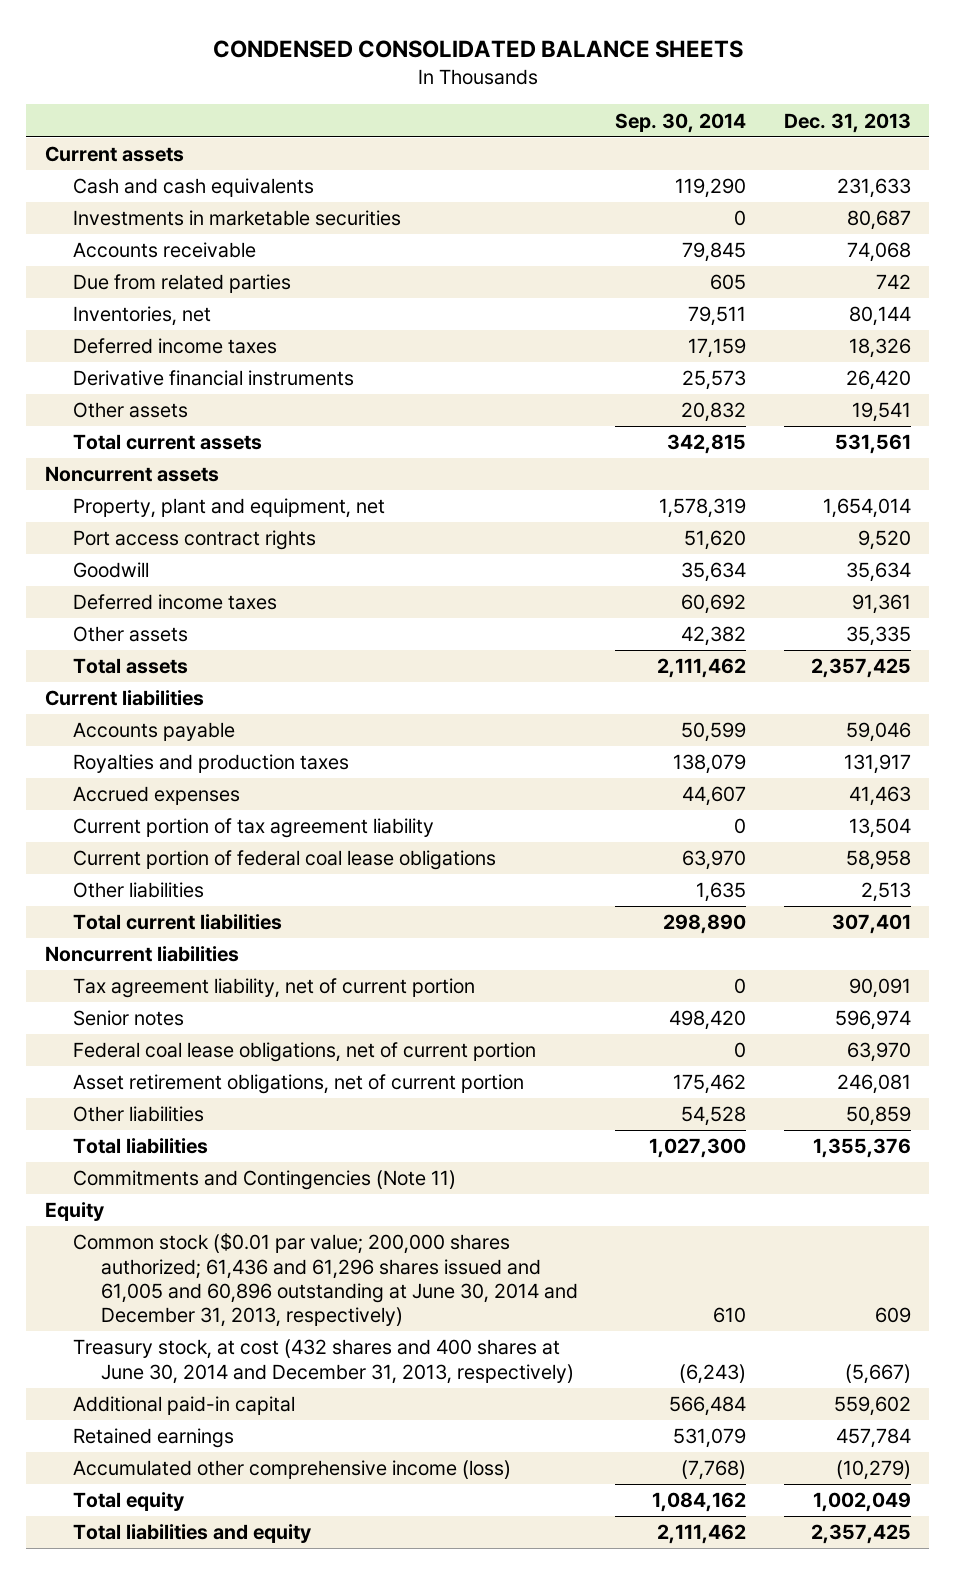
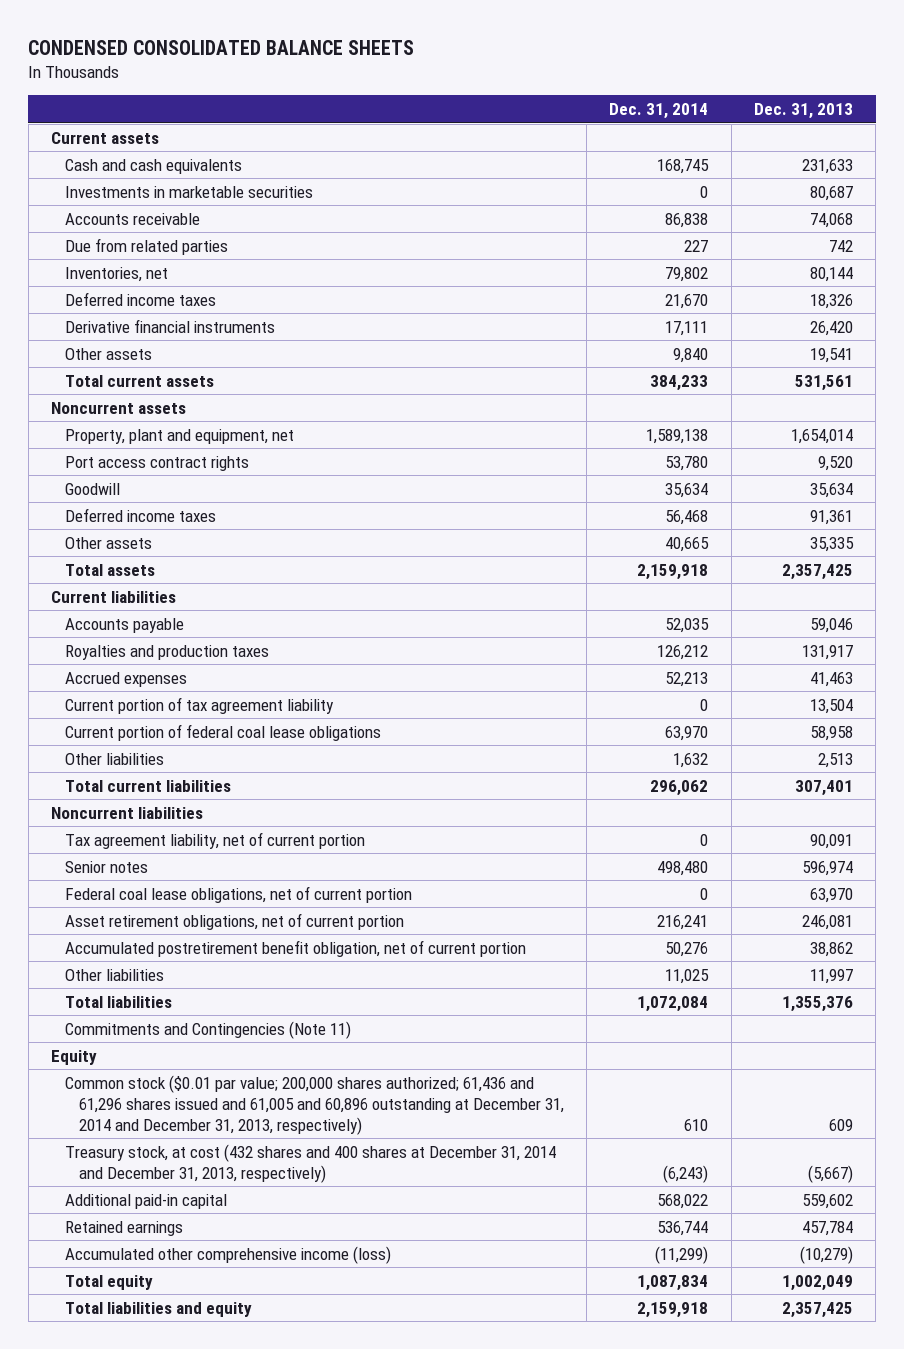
- | Sep. 30, 2014 | Dec. 31, 2013
+ | Dec. 31, 2014 | Dec. 31, 2013
- Other liabilities | 54,528 | 50,859
+ Accumulated postretirement benefit obligation, net of current portion | 50,276 | 38,862
+ Other liabilities | 11,025 | 11,997
- Common stock ($0.01 par value; 200,000 shares authorized; 61,436 and 61,296 shares issued and 61,005 and 60,896 outstanding at June 30, 2014 and December 31, 2013, respectively) | 610 | 609
- Treasury stock, at cost (432 shares and 400 shares at June 30, 2014 and December 31, 2013, respectively) | (6,243) | (5,667)
+ Common stock ($0.01 par value; 200,000 shares authorized; 61,436 and 61,296 shares issued and 61,005 and 60,896 outstanding at December 31, 2014 and December 31, 2013, respectively) | 610 | 609
+ Treasury stock, at cost (432 shares and 400 shares at December 31, 2014 and December 31, 2013, respectively) | (6,243) | (5,667)

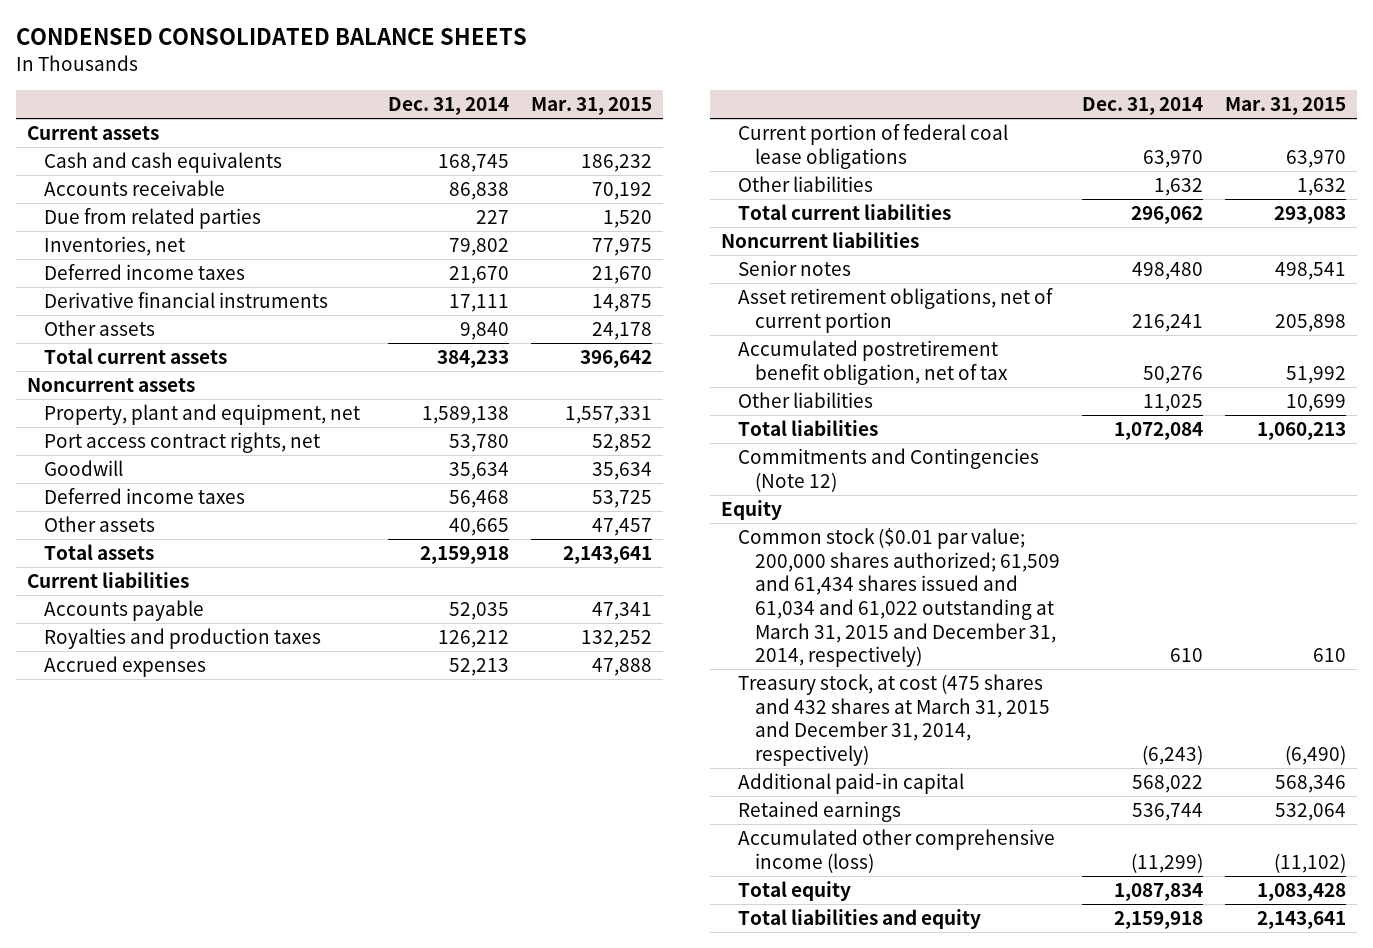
- | Dec. 31, 2014 | Dec. 31, 2013
+ | Dec. 31, 2014 | Mar. 31, 2015
- Investments in marketable securities | 0 | 80,687
- Port access contract rights | 53,780 | 9,520
+ Port access contract rights, net | 53,780 | 52,852
- Current portion of tax agreement liability | 0 | 13,504
- Tax agreement liability, net of current portion | 0 | 90,091
- Federal coal lease obligations, net of current portion | 0 | 63,970
- Accumulated postretirement benefit obligation, net of current portion | 50,276 | 38,862
+ Accumulated postretirement benefit obligation, net of tax | 50,276 | 51,992
- Commitments and Contingencies (Note 11)
+ Commitments and Contingencies (Note 12)
- Common stock ($0.01 par value; 200,000 shares authorized; 61,436 and 61,296 shares issued and 61,005 and 60,896 outstanding at December 31, 2014 and December 31, 2013, respectively) | 610 | 609
- Treasury stock, at cost (432 shares and 400 shares at December 31, 2014 and December 31, 2013, respectively) | (6,243) | (5,667)
+ Common stock ($0.01 par value; 200,000 shares authorized; 61,509 and 61,434 shares issued and 61,034 and 61,022 outstanding at March 31, 2015 and December 31, 2014, respectively) | 610 | 610
+ Treasury stock, at cost (475 shares and 432 shares at March 31, 2015 and December 31, 2014, respectively) | (6,243) | (6,490)

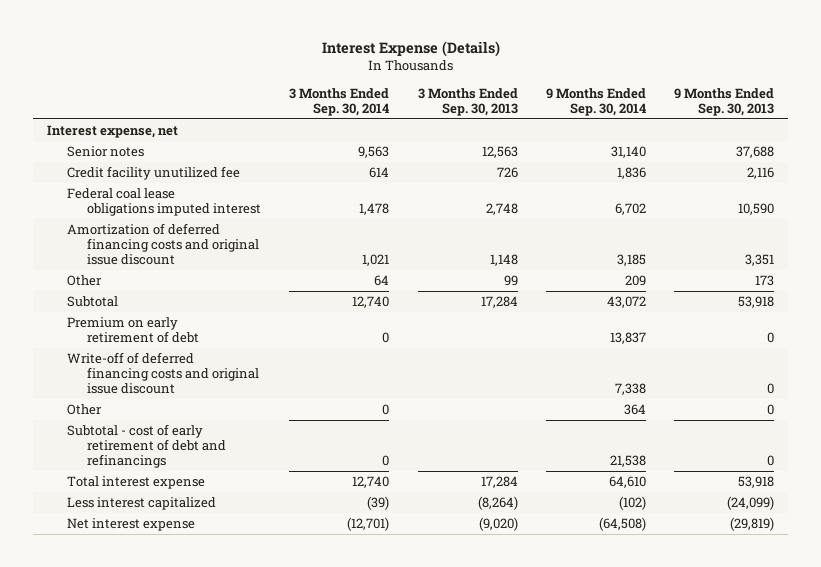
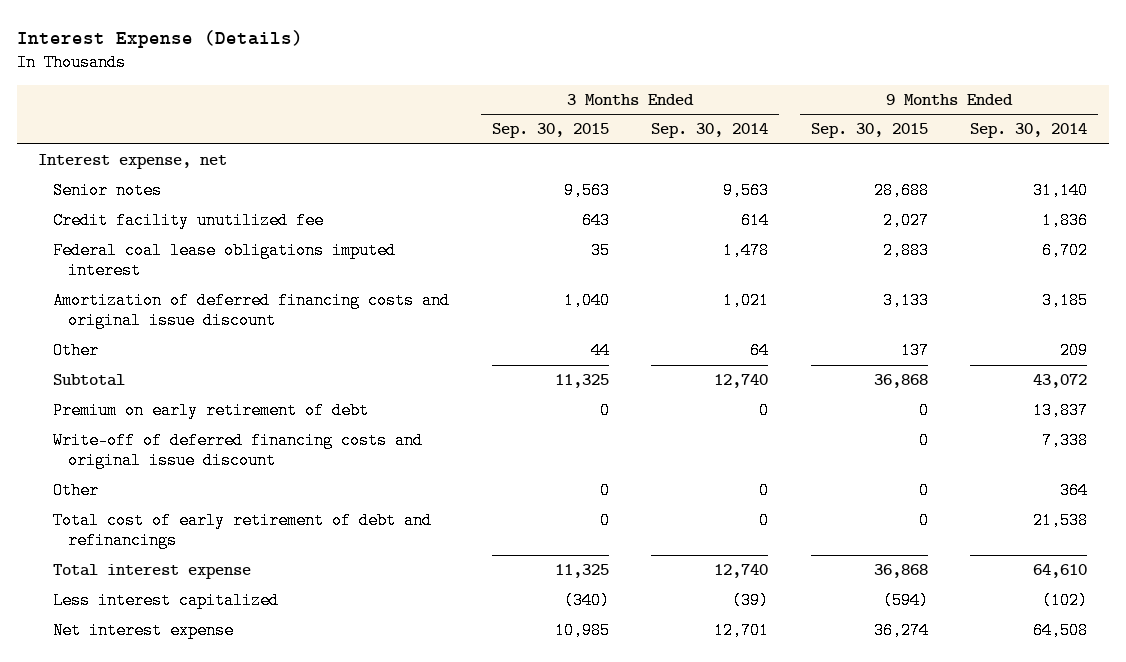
- | 3 Months Ended Sep. 30, 2014 | 3 Months Ended Sep. 30, 2013 | 9 Months Ended Sep. 30, 2014 | 9 Months Ended Sep. 30, 2013
+ | 3 Months Ended Sep. 30, 2015 | 3 Months Ended Sep. 30, 2014 | 9 Months Ended Sep. 30, 2015 | 9 Months Ended Sep. 30, 2014
- Subtotal - cost of early retirement of debt and refinancings | 0 | | 21,538 | 0
+ Total cost of early retirement of debt and refinancings | 0 | 0 | 0 | 21,538
- Net interest expense | (12,701) | (9,020) | (64,508) | (29,819)
+ Net interest expense | 10,985 | 12,701 | 36,274 | 64,508

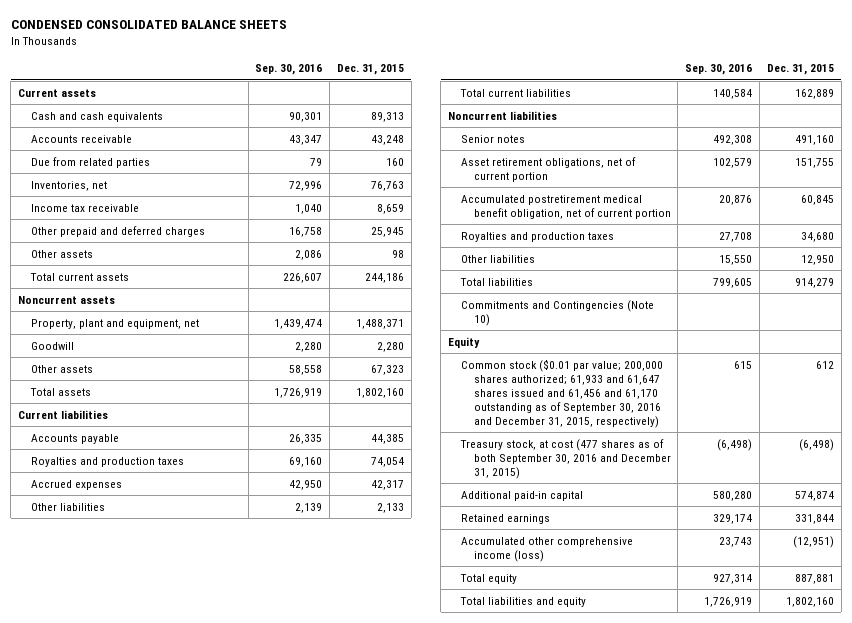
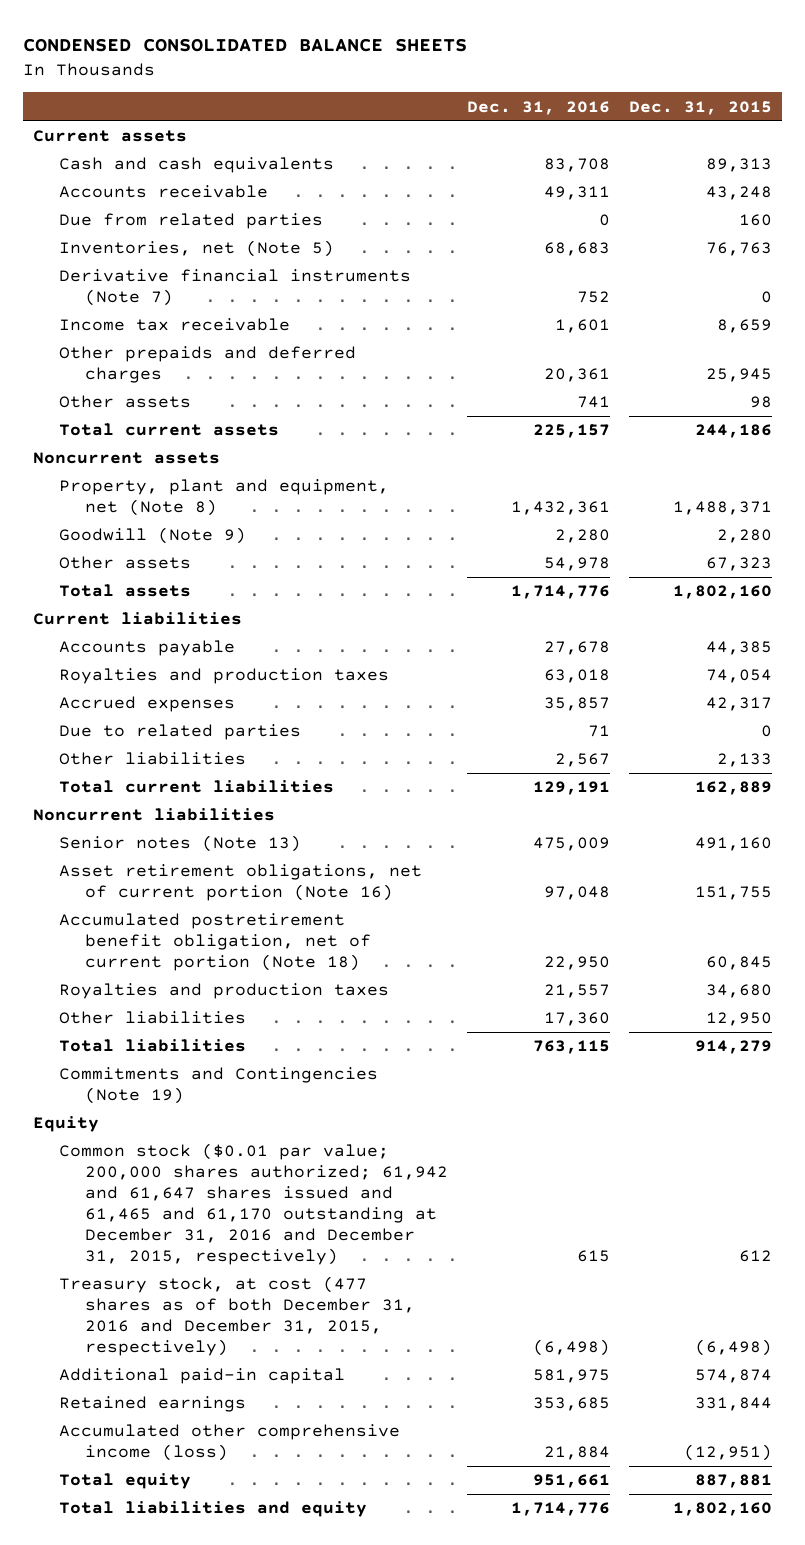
- | Sep. 30, 2016 | Dec. 31, 2015
+ | Dec. 31, 2016 | Dec. 31, 2015
- Inventories, net | 72,996 | 76,763
+ Inventories, net (Note 5) | 68,683 | 76,763
+ Derivative financial instruments (Note 7) | 752 | 0
- Other prepaid and deferred charges | 16,758 | 25,945
+ Other prepaids and deferred charges | 20,361 | 25,945
- Property, plant and equipment, net | 1,439,474 | 1,488,371
- Goodwill | 2,280 | 2,280
+ Property, plant and equipment, net (Note 8) | 1,432,361 | 1,488,371
+ Goodwill (Note 9) | 2,280 | 2,280
+ Due to related parties | 71 | 0
- Senior notes | 492,308 | 491,160
- Asset retirement obligations, net of current portion | 102,579 | 151,755
- Accumulated postretirement medical benefit obligation, net of current portion | 20,876 | 60,845
+ Senior notes (Note 13) | 475,009 | 491,160
+ Asset retirement obligations, net of current portion (Note 16) | 97,048 | 151,755
+ Accumulated postretirement benefit obligation, net of current portion (Note 18) | 22,950 | 60,845
- Commitments and Contingencies (Note 10)
+ Commitments and Contingencies (Note 19)
- Common stock ($0.01 par value; 200,000 shares authorized; 61,933 and 61,647 shares issued and 61,456 and 61,170 outstanding as of September 30, 2016 and December 31, 2015, respectively) | 615 | 612
- Treasury stock, at cost (477 shares as of both September 30, 2016 and December 31, 2015) | (6,498) | (6,498)
+ Common stock ($0.01 par value; 200,000 shares authorized; 61,942 and 61,647 shares issued and 61,465 and 61,170 outstanding at December 31, 2016 and December 31, 2015, respectively) | 615 | 612
+ Treasury stock, at cost (477 shares as of both December 31, 2016 and December 31, 2015, respectively) | (6,498) | (6,498)

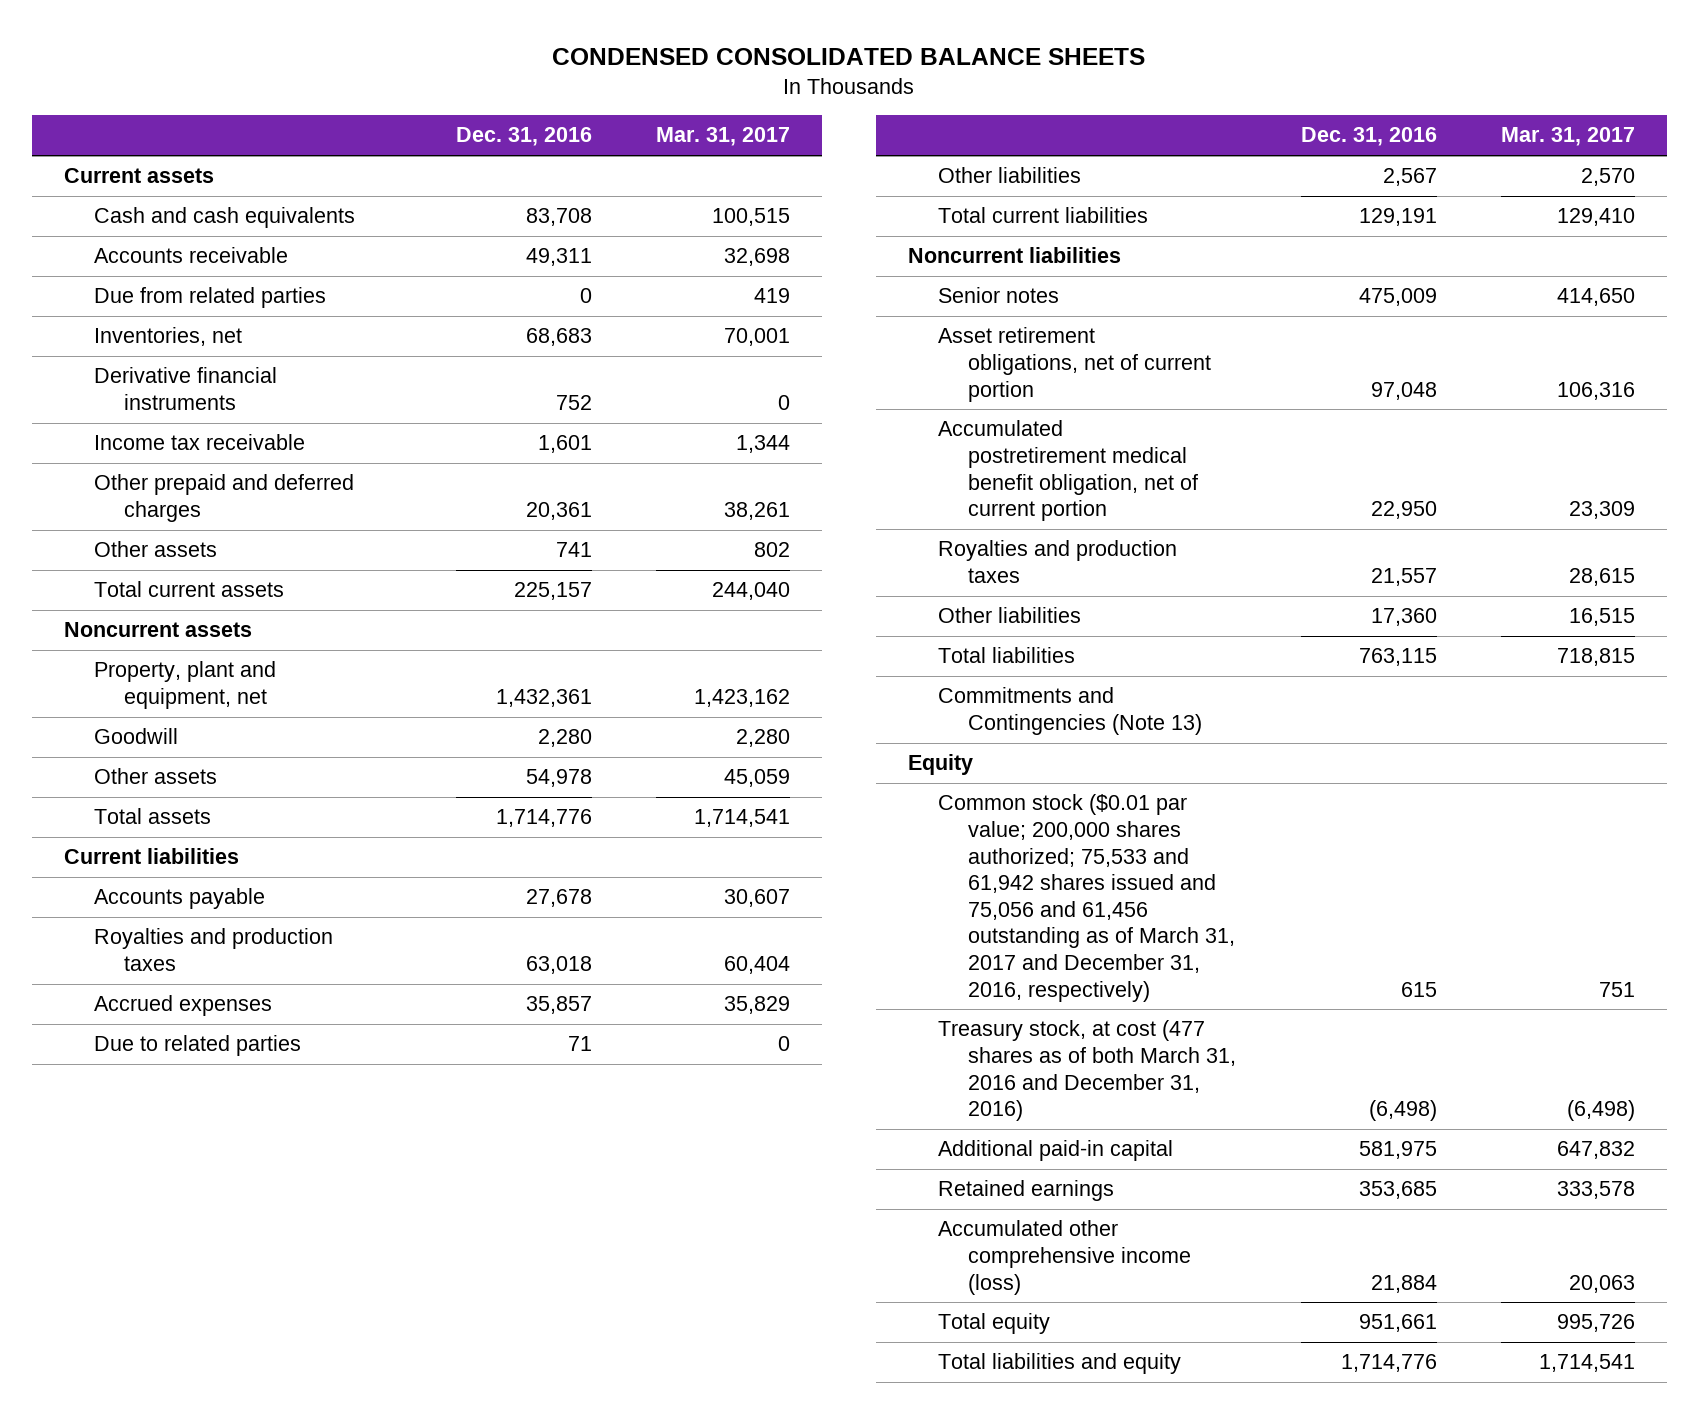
- | Dec. 31, 2016 | Dec. 31, 2015
+ | Dec. 31, 2016 | Mar. 31, 2017
- Inventories, net (Note 5) | 68,683 | 76,763
- Derivative financial instruments (Note 7) | 752 | 0
+ Inventories, net | 68,683 | 70,001
+ Derivative financial instruments | 752 | 0
- Other prepaids and deferred charges | 20,361 | 25,945
+ Other prepaid and deferred charges | 20,361 | 38,261
- Property, plant and equipment, net (Note 8) | 1,432,361 | 1,488,371
- Goodwill (Note 9) | 2,280 | 2,280
+ Property, plant and equipment, net | 1,432,361 | 1,423,162
+ Goodwill | 2,280 | 2,280
- Senior notes (Note 13) | 475,009 | 491,160
- Asset retirement obligations, net of current portion (Note 16) | 97,048 | 151,755
- Accumulated postretirement benefit obligation, net of current portion (Note 18) | 22,950 | 60,845
+ Senior notes | 475,009 | 414,650
+ Asset retirement obligations, net of current portion | 97,048 | 106,316
+ Accumulated postretirement medical benefit obligation, net of current portion | 22,950 | 23,309
- Commitments and Contingencies (Note 19)
+ Commitments and Contingencies (Note 13)
- Common stock ($0.01 par value; 200,000 shares authorized; 61,942 and 61,647 shares issued and 61,465 and 61,170 outstanding at December 31, 2016 and December 31, 2015, respectively) | 615 | 612
- Treasury stock, at cost (477 shares as of both December 31, 2016 and December 31, 2015, respectively) | (6,498) | (6,498)
+ Common stock ($0.01 par value; 200,000 shares authorized; 75,533 and 61,942 shares issued and 75,056 and 61,456 outstanding as of March 31, 2017 and December 31, 2016, respectively) | 615 | 751
+ Treasury stock, at cost (477 shares as of both March 31, 2016 and December 31, 2016) | (6,498) | (6,498)

